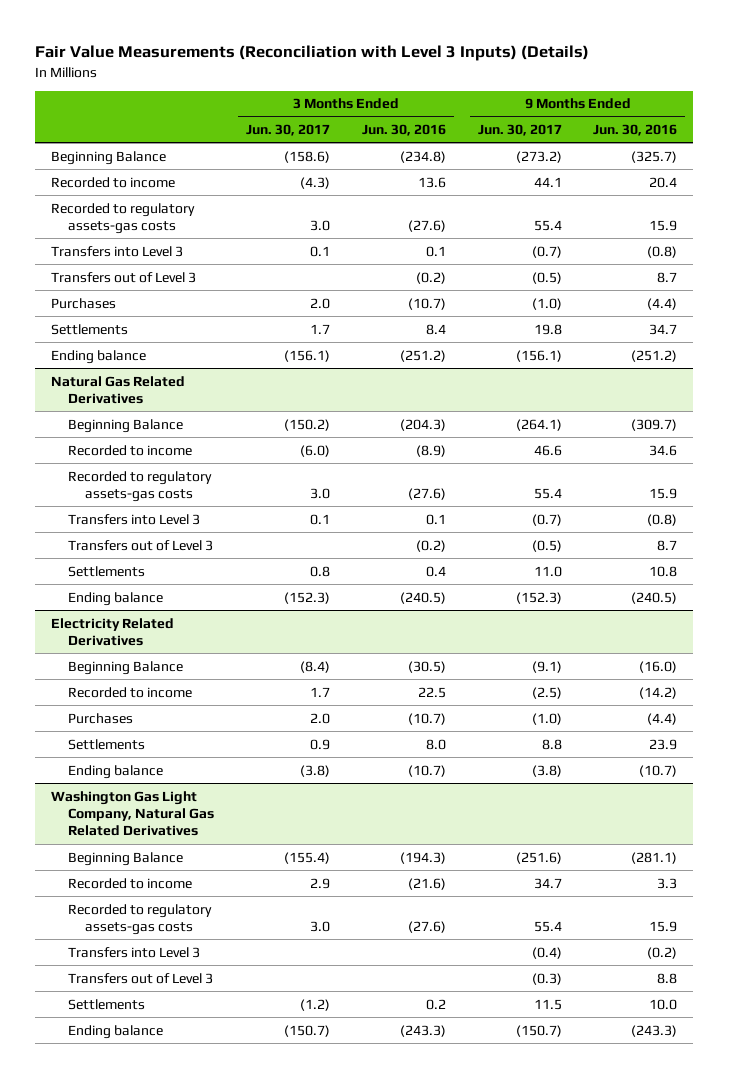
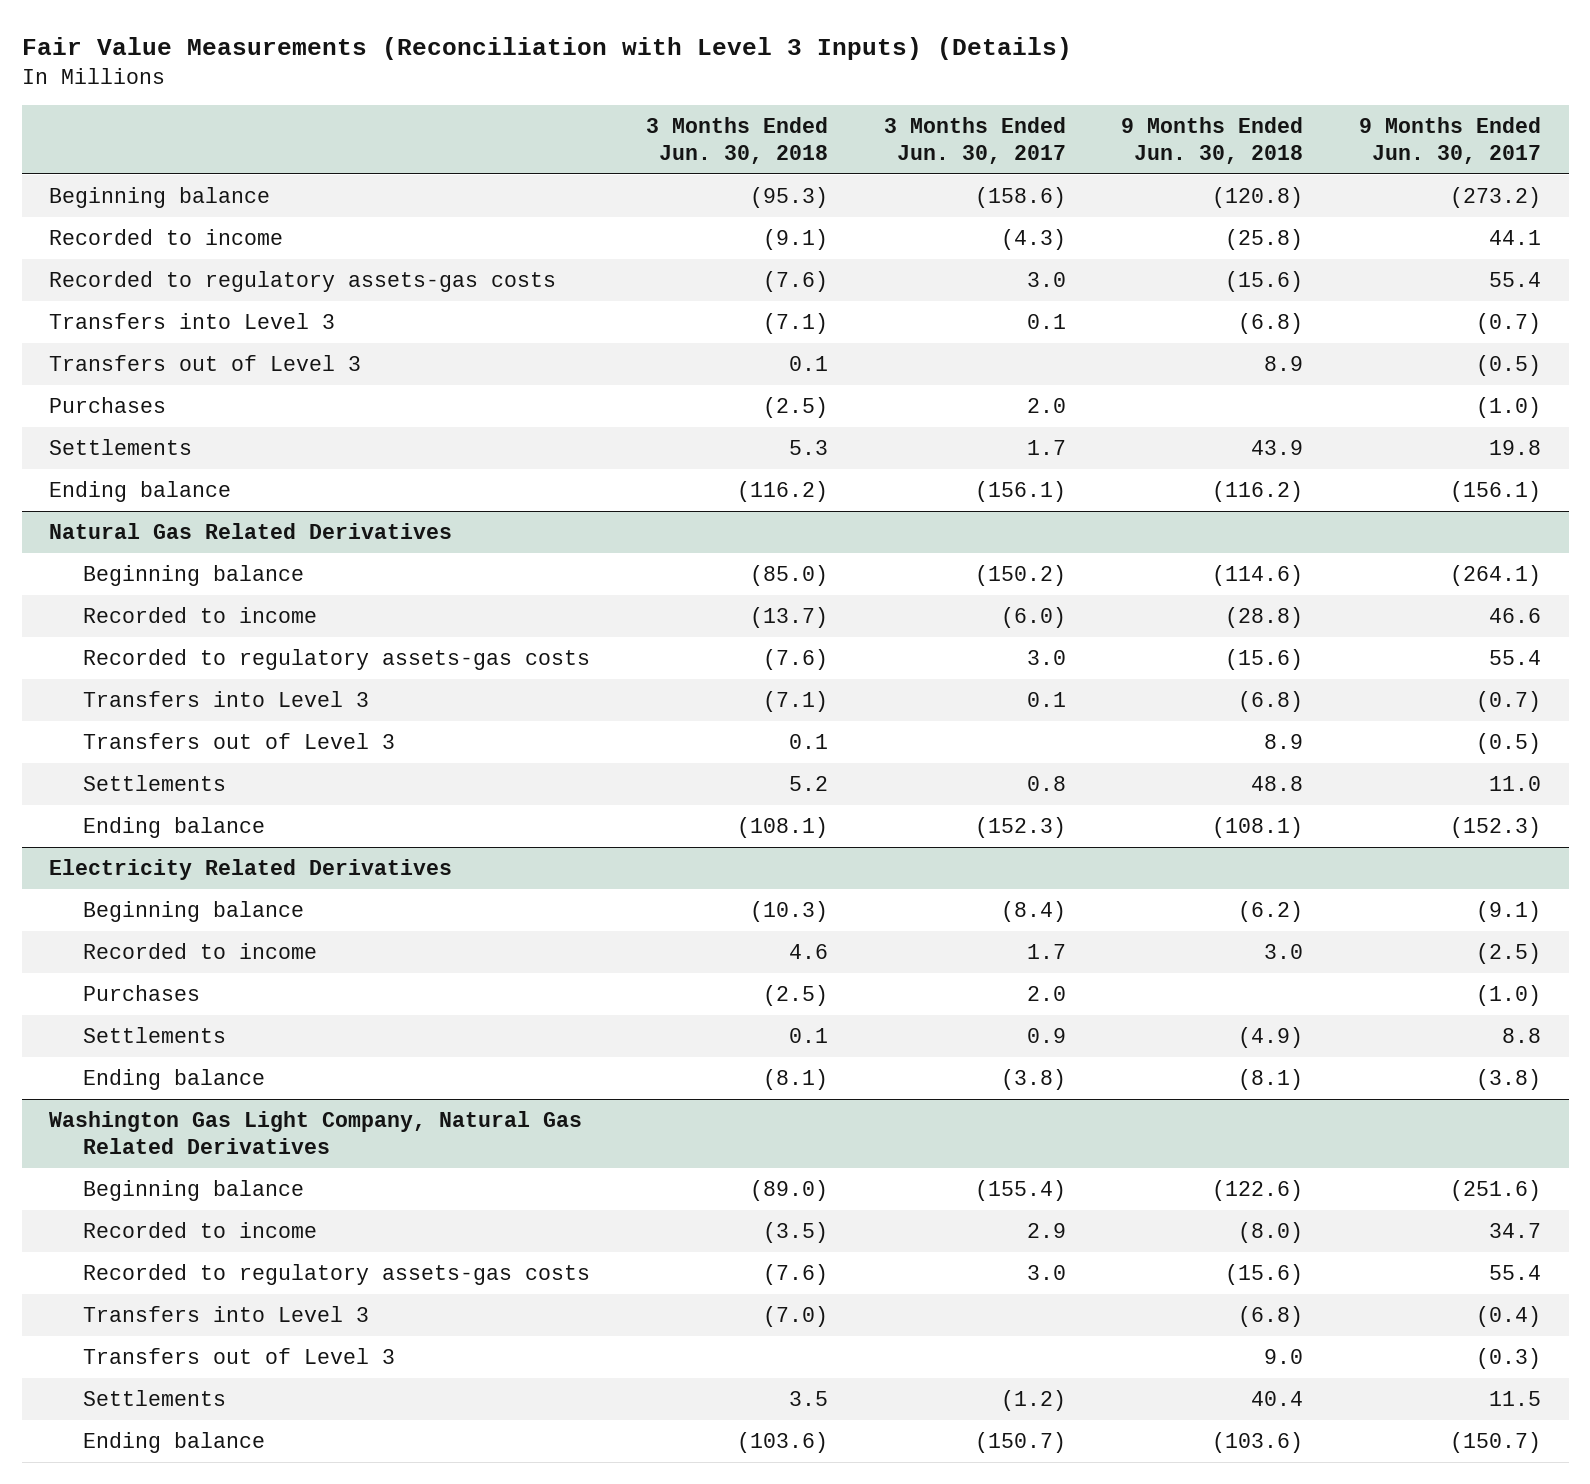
- | 3 Months Ended Jun. 30, 2017 | 3 Months Ended Jun. 30, 2016 | 9 Months Ended Jun. 30, 2017 | 9 Months Ended Jun. 30, 2016
+ | 3 Months Ended Jun. 30, 2018 | 3 Months Ended Jun. 30, 2017 | 9 Months Ended Jun. 30, 2018 | 9 Months Ended Jun. 30, 2017
- Beginning Balance | (158.6) | (234.8) | (273.2) | (325.7)
+ Beginning balance | (95.3) | (158.6) | (120.8) | (273.2)
@ Natural Gas Related Derivatives
- Beginning Balance | (150.2) | (204.3) | (264.1) | (309.7)
+ Beginning balance | (85.0) | (150.2) | (114.6) | (264.1)
@ Electricity Related Derivatives
- Beginning Balance | (8.4) | (30.5) | (9.1) | (16.0)
+ Beginning balance | (10.3) | (8.4) | (6.2) | (9.1)
@ Washington Gas Light Company, Natural Gas Related Derivatives
- Beginning Balance | (155.4) | (194.3) | (251.6) | (281.1)
+ Beginning balance | (89.0) | (155.4) | (122.6) | (251.6)

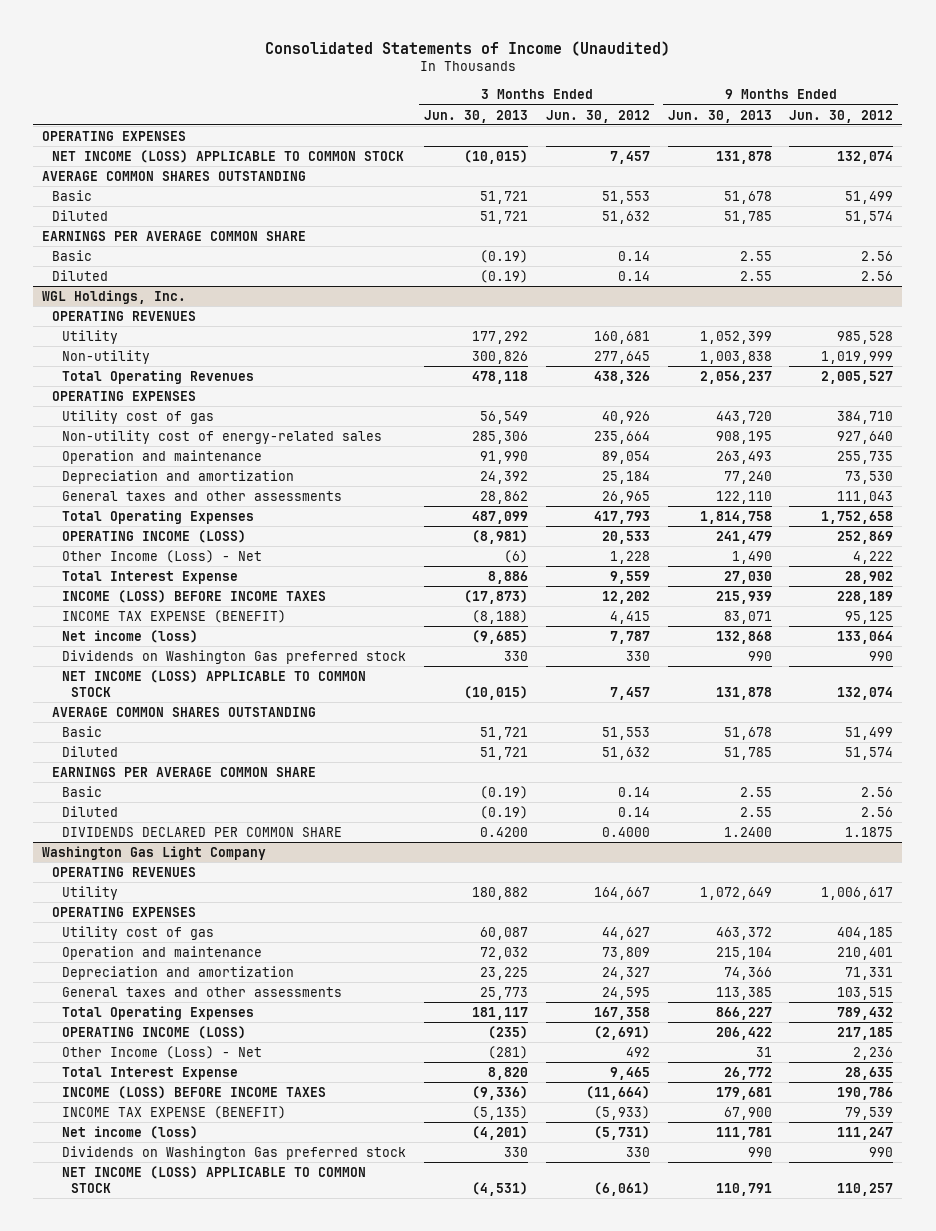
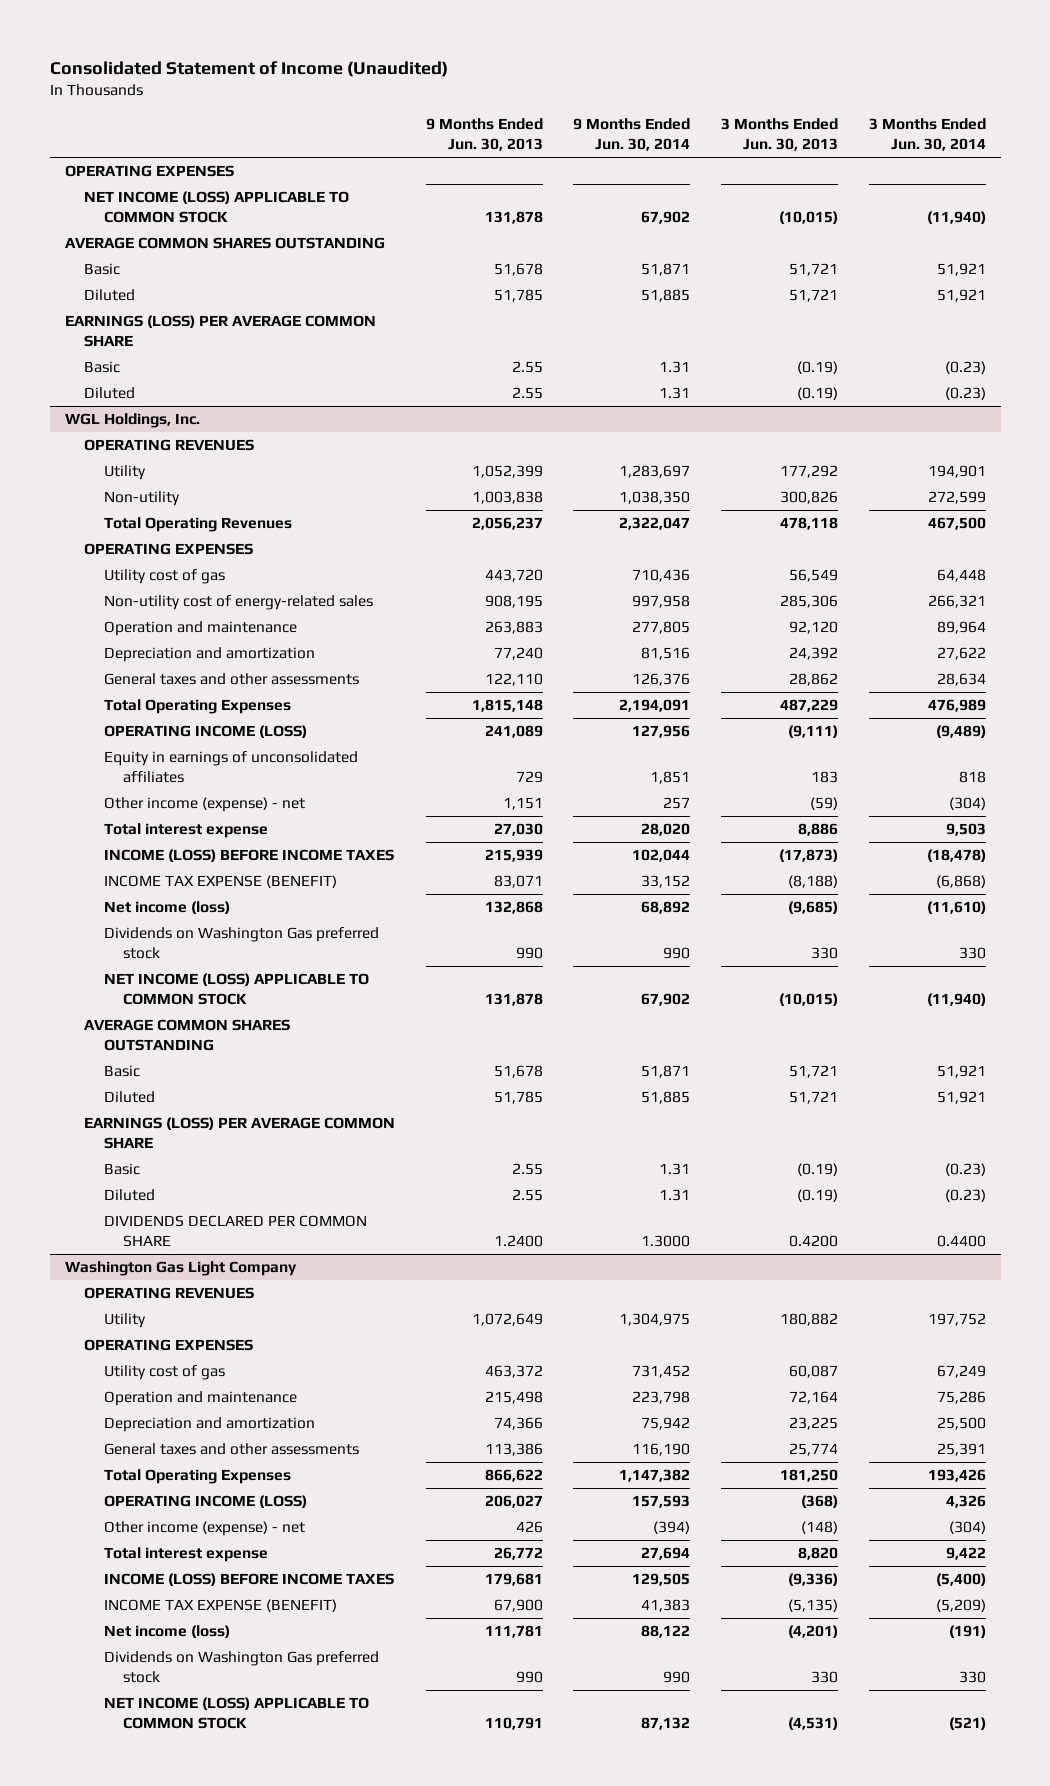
- Consolidated Statements of Income (Unaudited)
+ Consolidated Statement of Income (Unaudited)
- | 3 Months Ended Jun. 30, 2013 | 3 Months Ended Jun. 30, 2012 | 9 Months Ended Jun. 30, 2013 | 9 Months Ended Jun. 30, 2012
+ | 9 Months Ended Jun. 30, 2013 | 9 Months Ended Jun. 30, 2014 | 3 Months Ended Jun. 30, 2013 | 3 Months Ended Jun. 30, 2014
- EARNINGS PER AVERAGE COMMON SHARE
+ EARNINGS (LOSS) PER AVERAGE COMMON SHARE
@ WGL Holdings, Inc.
- Operation and maintenance | 91,990 | 89,054 | 263,493 | 255,735
+ Operation and maintenance | 263,883 | 277,805 | 92,120 | 89,964
- Total Operating Expenses | 487,099 | 417,793 | 1,814,758 | 1,752,658
- OPERATING INCOME (LOSS) | (8,981) | 20,533 | 241,479 | 252,869
- Other Income (Loss) - Net | (6) | 1,228 | 1,490 | 4,222
- Total Interest Expense | 8,886 | 9,559 | 27,030 | 28,902
+ Total Operating Expenses | 1,815,148 | 2,194,091 | 487,229 | 476,989
+ OPERATING INCOME (LOSS) | 241,089 | 127,956 | (9,111) | (9,489)
+ Equity in earnings of unconsolidated affiliates | 729 | 1,851 | 183 | 818
+ Other income (expense) - net | 1,151 | 257 | (59) | (304)
+ Total interest expense | 27,030 | 28,020 | 8,886 | 9,503
- EARNINGS PER AVERAGE COMMON SHARE
+ EARNINGS (LOSS) PER AVERAGE COMMON SHARE
@ Washington Gas Light Company
- Operation and maintenance | 72,032 | 73,809 | 215,104 | 210,401
+ Operation and maintenance | 215,498 | 223,798 | 72,164 | 75,286
- General taxes and other assessments | 25,773 | 24,595 | 113,385 | 103,515
- Total Operating Expenses | 181,117 | 167,358 | 866,227 | 789,432
- OPERATING INCOME (LOSS) | (235) | (2,691) | 206,422 | 217,185
- Other Income (Loss) - Net | (281) | 492 | 31 | 2,236
- Total Interest Expense | 8,820 | 9,465 | 26,772 | 28,635
+ General taxes and other assessments | 113,386 | 116,190 | 25,774 | 25,391
+ Total Operating Expenses | 866,622 | 1,147,382 | 181,250 | 193,426
+ OPERATING INCOME (LOSS) | 206,027 | 157,593 | (368) | 4,326
+ Other income (expense) - net | 426 | (394) | (148) | (304)
+ Total interest expense | 26,772 | 27,694 | 8,820 | 9,422

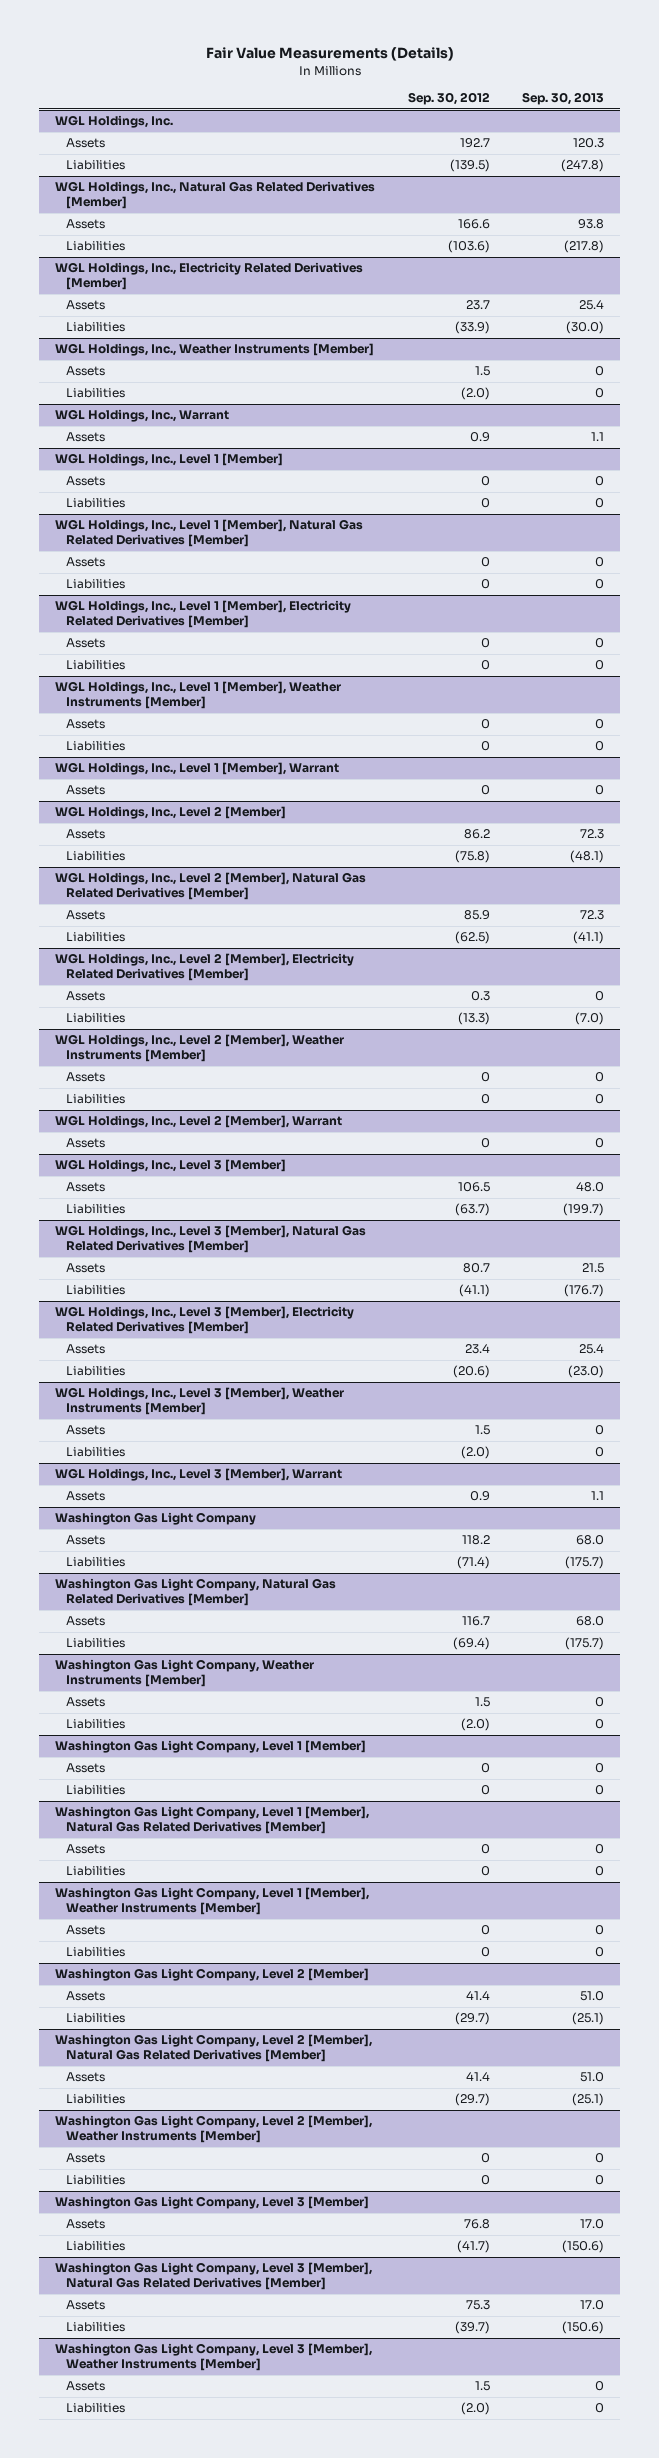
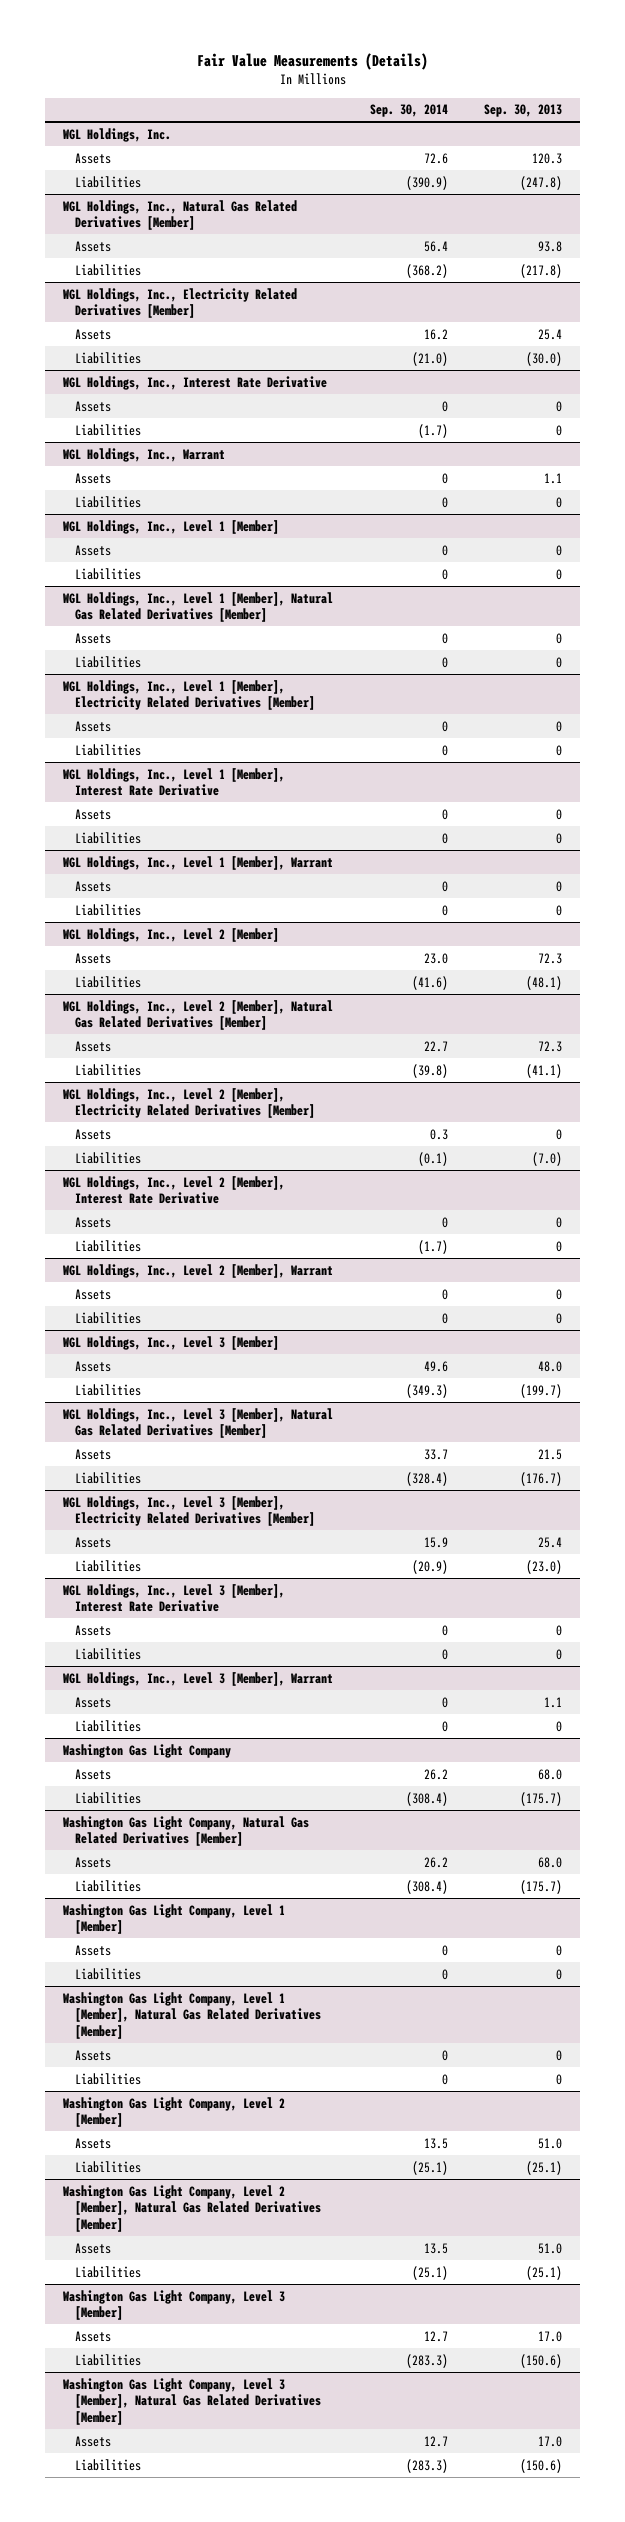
- | Sep. 30, 2012 | Sep. 30, 2013
+ | Sep. 30, 2014 | Sep. 30, 2013
- WGL Holdings, Inc., Weather Instruments [Member]
+ WGL Holdings, Inc., Interest Rate Derivative
@ WGL Holdings, Inc., Warrant
+ Liabilities | 0 | 0
- WGL Holdings, Inc., Level 1 [Member], Weather Instruments [Member]
+ WGL Holdings, Inc., Level 1 [Member], Interest Rate Derivative
@ WGL Holdings, Inc., Level 1 [Member], Warrant
+ Liabilities | 0 | 0
- WGL Holdings, Inc., Level 2 [Member], Weather Instruments [Member]
+ WGL Holdings, Inc., Level 2 [Member], Interest Rate Derivative
@ WGL Holdings, Inc., Level 2 [Member], Warrant
+ Liabilities | 0 | 0
- WGL Holdings, Inc., Level 3 [Member], Weather Instruments [Member]
+ WGL Holdings, Inc., Level 3 [Member], Interest Rate Derivative
@ WGL Holdings, Inc., Level 3 [Member], Warrant
+ Liabilities | 0 | 0
- Washington Gas Light Company, Weather Instruments [Member]
- Assets | 1.5 | 0
- Liabilities | (2.0) | 0
- Washington Gas Light Company, Level 1 [Member], Weather Instruments [Member]
- Assets | 0 | 0
- Liabilities | 0 | 0
- Washington Gas Light Company, Level 2 [Member], Weather Instruments [Member]
- Assets | 0 | 0
- Liabilities | 0 | 0
- Washington Gas Light Company, Level 3 [Member], Weather Instruments [Member]
- Assets | 1.5 | 0
- Liabilities | (2.0) | 0

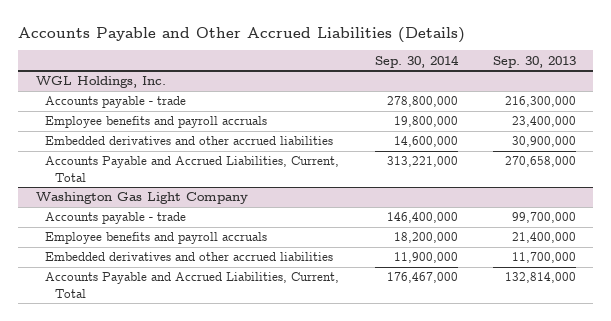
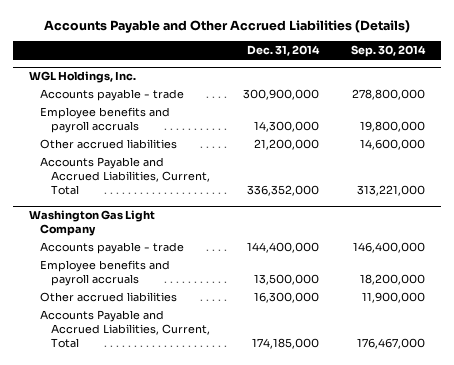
- | Sep. 30, 2014 | Sep. 30, 2013
+ | Dec. 31, 2014 | Sep. 30, 2014
@ WGL Holdings, Inc.
- Embedded derivatives and other accrued liabilities | 14,600,000 | 30,900,000
+ Other accrued liabilities | 21,200,000 | 14,600,000
@ Washington Gas Light Company
- Embedded derivatives and other accrued liabilities | 11,900,000 | 11,700,000
+ Other accrued liabilities | 16,300,000 | 11,900,000

